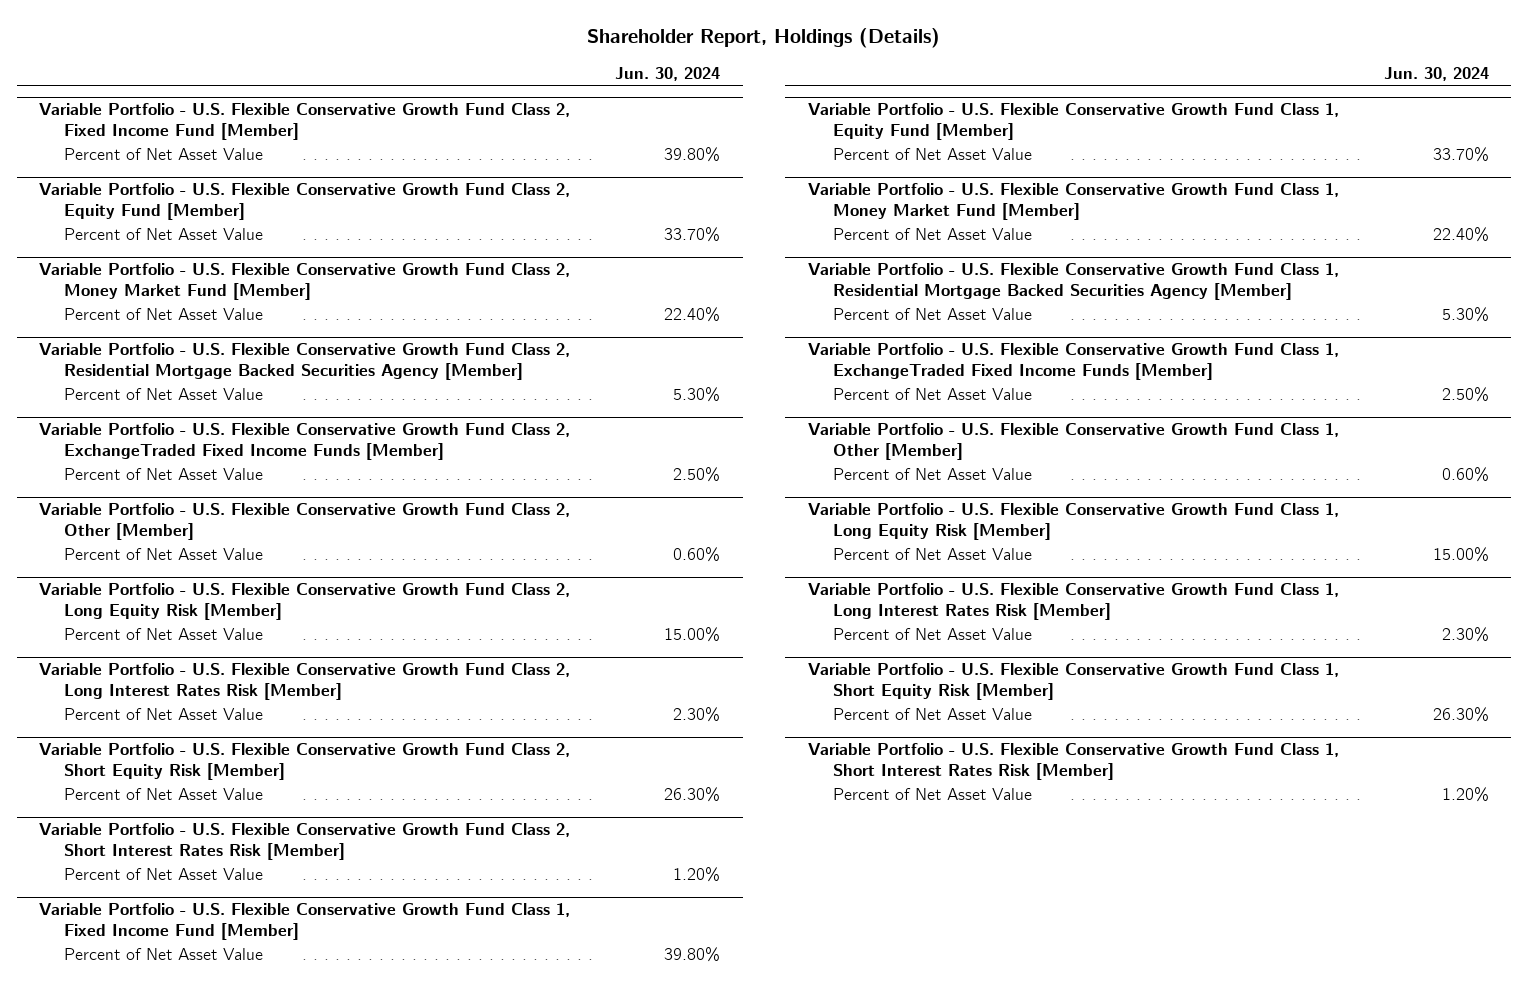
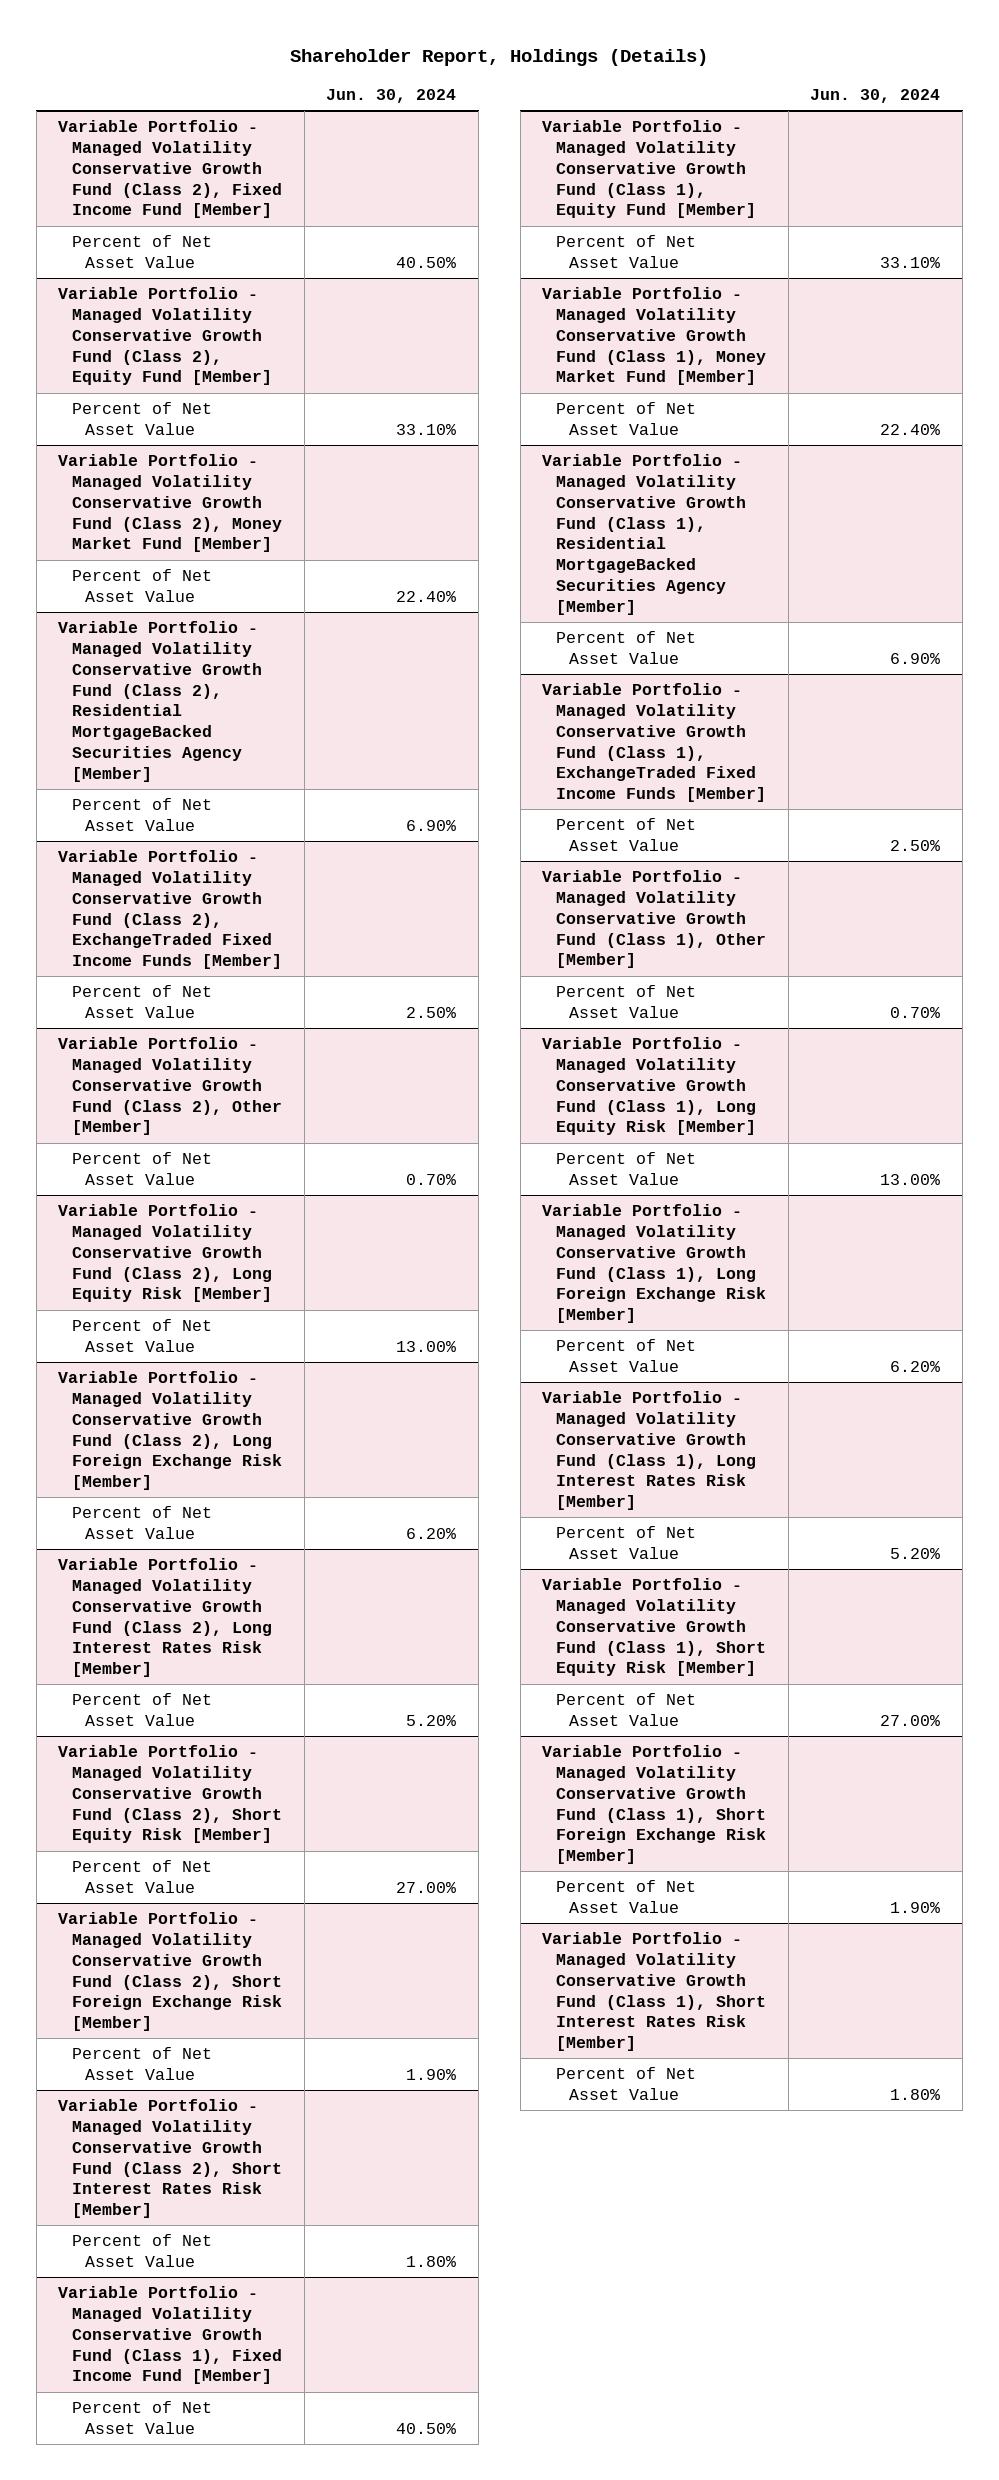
- Variable Portfolio - U.S. Flexible Conservative Growth Fund Class 2, Fixed Income Fund [Member]
- Percent of Net Asset Value | 39.80%
- Variable Portfolio - U.S. Flexible Conservative Growth Fund Class 2, Equity Fund [Member]
- Percent of Net Asset Value | 33.70%
- Variable Portfolio - U.S. Flexible Conservative Growth Fund Class 2, Money Market Fund [Member]
+ Variable Portfolio - Managed Volatility Conservative Growth Fund (Class 2), Fixed Income Fund [Member]
+ Percent of Net Asset Value | 40.50%
+ Variable Portfolio - Managed Volatility Conservative Growth Fund (Class 2), Equity Fund [Member]
+ Percent of Net Asset Value | 33.10%
+ Variable Portfolio - Managed Volatility Conservative Growth Fund (Class 2), Money Market Fund [Member]
- Variable Portfolio - U.S. Flexible Conservative Growth Fund Class 2, Residential Mortgage Backed Securities Agency [Member]
- Percent of Net Asset Value | 5.30%
- Variable Portfolio - U.S. Flexible Conservative Growth Fund Class 2, ExchangeTraded Fixed Income Funds [Member]
+ Variable Portfolio - Managed Volatility Conservative Growth Fund (Class 2), Residential MortgageBacked Securities Agency [Member]
+ Percent of Net Asset Value | 6.90%
+ Variable Portfolio - Managed Volatility Conservative Growth Fund (Class 2), ExchangeTraded Fixed Income Funds [Member]
- Variable Portfolio - U.S. Flexible Conservative Growth Fund Class 2, Other [Member]
- Percent of Net Asset Value | 0.60%
- Variable Portfolio - U.S. Flexible Conservative Growth Fund Class 2, Long Equity Risk [Member]
- Percent of Net Asset Value | 15.00%
- Variable Portfolio - U.S. Flexible Conservative Growth Fund Class 2, Long Interest Rates Risk [Member]
- Percent of Net Asset Value | 2.30%
- Variable Portfolio - U.S. Flexible Conservative Growth Fund Class 2, Short Equity Risk [Member]
- Percent of Net Asset Value | 26.30%
- Variable Portfolio - U.S. Flexible Conservative Growth Fund Class 2, Short Interest Rates Risk [Member]
- Percent of Net Asset Value | 1.20%
- Variable Portfolio - U.S. Flexible Conservative Growth Fund Class 1, Fixed Income Fund [Member]
- Percent of Net Asset Value | 39.80%
- Variable Portfolio - U.S. Flexible Conservative Growth Fund Class 1, Equity Fund [Member]
- Percent of Net Asset Value | 33.70%
- Variable Portfolio - U.S. Flexible Conservative Growth Fund Class 1, Money Market Fund [Member]
+ Variable Portfolio - Managed Volatility Conservative Growth Fund (Class 2), Other [Member]
+ Percent of Net Asset Value | 0.70%
+ Variable Portfolio - Managed Volatility Conservative Growth Fund (Class 2), Long Equity Risk [Member]
+ Percent of Net Asset Value | 13.00%
+ Variable Portfolio - Managed Volatility Conservative Growth Fund (Class 2), Long Foreign Exchange Risk [Member]
+ Percent of Net Asset Value | 6.20%
+ Variable Portfolio - Managed Volatility Conservative Growth Fund (Class 2), Long Interest Rates Risk [Member]
+ Percent of Net Asset Value | 5.20%
+ Variable Portfolio - Managed Volatility Conservative Growth Fund (Class 2), Short Equity Risk [Member]
+ Percent of Net Asset Value | 27.00%
+ Variable Portfolio - Managed Volatility Conservative Growth Fund (Class 2), Short Foreign Exchange Risk [Member]
+ Percent of Net Asset Value | 1.90%
+ Variable Portfolio - Managed Volatility Conservative Growth Fund (Class 2), Short Interest Rates Risk [Member]
+ Percent of Net Asset Value | 1.80%
+ Variable Portfolio - Managed Volatility Conservative Growth Fund (Class 1), Fixed Income Fund [Member]
+ Percent of Net Asset Value | 40.50%
+ Variable Portfolio - Managed Volatility Conservative Growth Fund (Class 1), Equity Fund [Member]
+ Percent of Net Asset Value | 33.10%
+ Variable Portfolio - Managed Volatility Conservative Growth Fund (Class 1), Money Market Fund [Member]
- Variable Portfolio - U.S. Flexible Conservative Growth Fund Class 1, Residential Mortgage Backed Securities Agency [Member]
- Percent of Net Asset Value | 5.30%
- Variable Portfolio - U.S. Flexible Conservative Growth Fund Class 1, ExchangeTraded Fixed Income Funds [Member]
+ Variable Portfolio - Managed Volatility Conservative Growth Fund (Class 1), Residential MortgageBacked Securities Agency [Member]
+ Percent of Net Asset Value | 6.90%
+ Variable Portfolio - Managed Volatility Conservative Growth Fund (Class 1), ExchangeTraded Fixed Income Funds [Member]
- Variable Portfolio - U.S. Flexible Conservative Growth Fund Class 1, Other [Member]
- Percent of Net Asset Value | 0.60%
- Variable Portfolio - U.S. Flexible Conservative Growth Fund Class 1, Long Equity Risk [Member]
- Percent of Net Asset Value | 15.00%
- Variable Portfolio - U.S. Flexible Conservative Growth Fund Class 1, Long Interest Rates Risk [Member]
- Percent of Net Asset Value | 2.30%
- Variable Portfolio - U.S. Flexible Conservative Growth Fund Class 1, Short Equity Risk [Member]
- Percent of Net Asset Value | 26.30%
- Variable Portfolio - U.S. Flexible Conservative Growth Fund Class 1, Short Interest Rates Risk [Member]
- Percent of Net Asset Value | 1.20%
+ Variable Portfolio - Managed Volatility Conservative Growth Fund (Class 1), Other [Member]
+ Percent of Net Asset Value | 0.70%
+ Variable Portfolio - Managed Volatility Conservative Growth Fund (Class 1), Long Equity Risk [Member]
+ Percent of Net Asset Value | 13.00%
+ Variable Portfolio - Managed Volatility Conservative Growth Fund (Class 1), Long Foreign Exchange Risk [Member]
+ Percent of Net Asset Value | 6.20%
+ Variable Portfolio - Managed Volatility Conservative Growth Fund (Class 1), Long Interest Rates Risk [Member]
+ Percent of Net Asset Value | 5.20%
+ Variable Portfolio - Managed Volatility Conservative Growth Fund (Class 1), Short Equity Risk [Member]
+ Percent of Net Asset Value | 27.00%
+ Variable Portfolio - Managed Volatility Conservative Growth Fund (Class 1), Short Foreign Exchange Risk [Member]
+ Percent of Net Asset Value | 1.90%
+ Variable Portfolio - Managed Volatility Conservative Growth Fund (Class 1), Short Interest Rates Risk [Member]
+ Percent of Net Asset Value | 1.80%

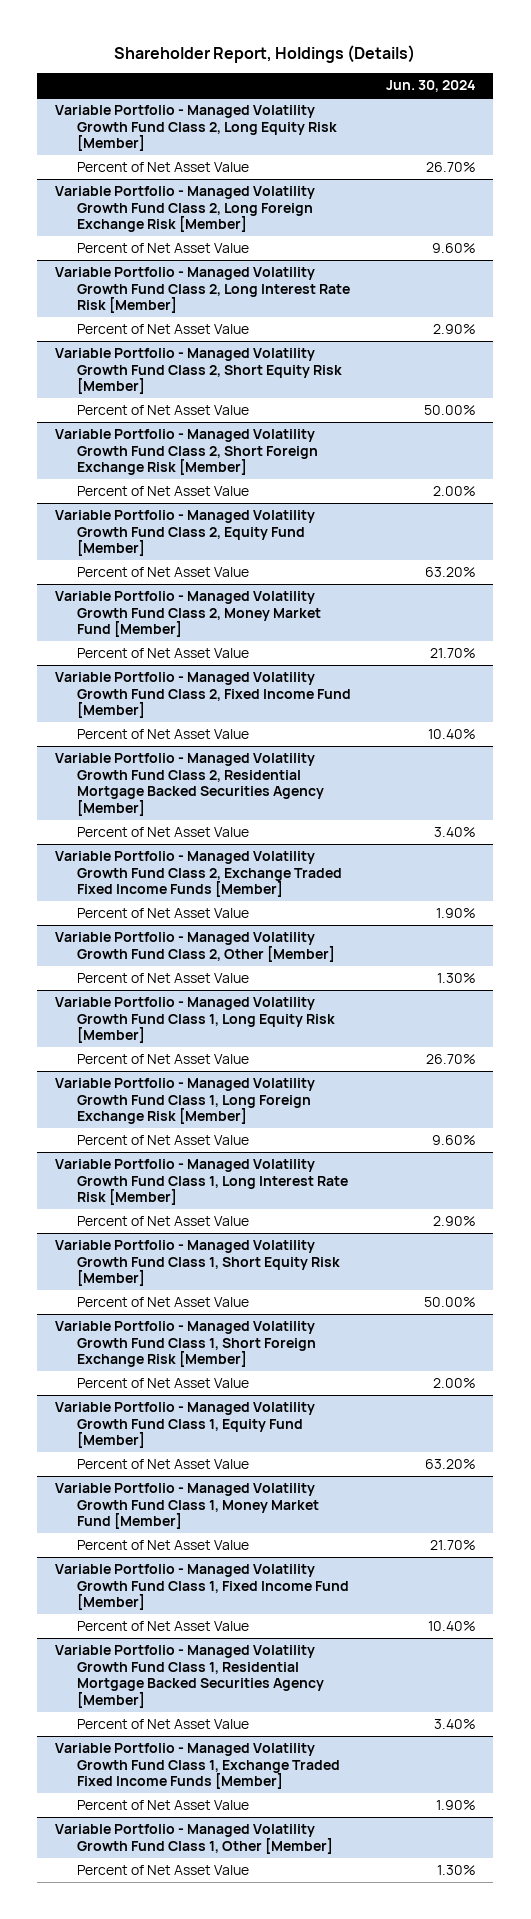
- Variable Portfolio - Managed Volatility Conservative Growth Fund (Class 2), Fixed Income Fund [Member]
- Percent of Net Asset Value | 40.50%
- Variable Portfolio - Managed Volatility Conservative Growth Fund (Class 2), Equity Fund [Member]
- Percent of Net Asset Value | 33.10%
- Variable Portfolio - Managed Volatility Conservative Growth Fund (Class 2), Money Market Fund [Member]
- Percent of Net Asset Value | 22.40%
- Variable Portfolio - Managed Volatility Conservative Growth Fund (Class 2), Residential MortgageBacked Securities Agency [Member]
- Percent of Net Asset Value | 6.90%
- Variable Portfolio - Managed Volatility Conservative Growth Fund (Class 2), ExchangeTraded Fixed Income Funds [Member]
- Percent of Net Asset Value | 2.50%
- Variable Portfolio - Managed Volatility Conservative Growth Fund (Class 2), Other [Member]
- Percent of Net Asset Value | 0.70%
- Variable Portfolio - Managed Volatility Conservative Growth Fund (Class 2), Long Equity Risk [Member]
- Percent of Net Asset Value | 13.00%
- Variable Portfolio - Managed Volatility Conservative Growth Fund (Class 2), Long Foreign Exchange Risk [Member]
- Percent of Net Asset Value | 6.20%
- Variable Portfolio - Managed Volatility Conservative Growth Fund (Class 2), Long Interest Rates Risk [Member]
- Percent of Net Asset Value | 5.20%
- Variable Portfolio - Managed Volatility Conservative Growth Fund (Class 2), Short Equity Risk [Member]
- Percent of Net Asset Value | 27.00%
- Variable Portfolio - Managed Volatility Conservative Growth Fund (Class 2), Short Foreign Exchange Risk [Member]
+ Variable Portfolio - Managed Volatility Growth Fund Class 2, Long Equity Risk [Member]
+ Percent of Net Asset Value | 26.70%
+ Variable Portfolio - Managed Volatility Growth Fund Class 2, Long Foreign Exchange Risk [Member]
+ Percent of Net Asset Value | 9.60%
+ Variable Portfolio - Managed Volatility Growth Fund Class 2, Long Interest Rate Risk [Member]
+ Percent of Net Asset Value | 2.90%
+ Variable Portfolio - Managed Volatility Growth Fund Class 2, Short Equity Risk [Member]
+ Percent of Net Asset Value | 50.00%
+ Variable Portfolio - Managed Volatility Growth Fund Class 2, Short Foreign Exchange Risk [Member]
+ Percent of Net Asset Value | 2.00%
+ Variable Portfolio - Managed Volatility Growth Fund Class 2, Equity Fund [Member]
+ Percent of Net Asset Value | 63.20%
+ Variable Portfolio - Managed Volatility Growth Fund Class 2, Money Market Fund [Member]
+ Percent of Net Asset Value | 21.70%
+ Variable Portfolio - Managed Volatility Growth Fund Class 2, Fixed Income Fund [Member]
+ Percent of Net Asset Value | 10.40%
+ Variable Portfolio - Managed Volatility Growth Fund Class 2, Residential Mortgage Backed Securities Agency [Member]
+ Percent of Net Asset Value | 3.40%
+ Variable Portfolio - Managed Volatility Growth Fund Class 2, Exchange Traded Fixed Income Funds [Member]
- Variable Portfolio - Managed Volatility Conservative Growth Fund (Class 2), Short Interest Rates Risk [Member]
- Percent of Net Asset Value | 1.80%
- Variable Portfolio - Managed Volatility Conservative Growth Fund (Class 1), Fixed Income Fund [Member]
- Percent of Net Asset Value | 40.50%
- Variable Portfolio - Managed Volatility Conservative Growth Fund (Class 1), Equity Fund [Member]
- Percent of Net Asset Value | 33.10%
- Variable Portfolio - Managed Volatility Conservative Growth Fund (Class 1), Money Market Fund [Member]
- Percent of Net Asset Value | 22.40%
- Variable Portfolio - Managed Volatility Conservative Growth Fund (Class 1), Residential MortgageBacked Securities Agency [Member]
- Percent of Net Asset Value | 6.90%
- Variable Portfolio - Managed Volatility Conservative Growth Fund (Class 1), ExchangeTraded Fixed Income Funds [Member]
- Percent of Net Asset Value | 2.50%
- Variable Portfolio - Managed Volatility Conservative Growth Fund (Class 1), Other [Member]
- Percent of Net Asset Value | 0.70%
- Variable Portfolio - Managed Volatility Conservative Growth Fund (Class 1), Long Equity Risk [Member]
- Percent of Net Asset Value | 13.00%
- Variable Portfolio - Managed Volatility Conservative Growth Fund (Class 1), Long Foreign Exchange Risk [Member]
- Percent of Net Asset Value | 6.20%
- Variable Portfolio - Managed Volatility Conservative Growth Fund (Class 1), Long Interest Rates Risk [Member]
- Percent of Net Asset Value | 5.20%
- Variable Portfolio - Managed Volatility Conservative Growth Fund (Class 1), Short Equity Risk [Member]
- Percent of Net Asset Value | 27.00%
- Variable Portfolio - Managed Volatility Conservative Growth Fund (Class 1), Short Foreign Exchange Risk [Member]
+ Variable Portfolio - Managed Volatility Growth Fund Class 2, Other [Member]
+ Percent of Net Asset Value | 1.30%
+ Variable Portfolio - Managed Volatility Growth Fund Class 1, Long Equity Risk [Member]
+ Percent of Net Asset Value | 26.70%
+ Variable Portfolio - Managed Volatility Growth Fund Class 1, Long Foreign Exchange Risk [Member]
+ Percent of Net Asset Value | 9.60%
+ Variable Portfolio - Managed Volatility Growth Fund Class 1, Long Interest Rate Risk [Member]
+ Percent of Net Asset Value | 2.90%
+ Variable Portfolio - Managed Volatility Growth Fund Class 1, Short Equity Risk [Member]
+ Percent of Net Asset Value | 50.00%
+ Variable Portfolio - Managed Volatility Growth Fund Class 1, Short Foreign Exchange Risk [Member]
+ Percent of Net Asset Value | 2.00%
+ Variable Portfolio - Managed Volatility Growth Fund Class 1, Equity Fund [Member]
+ Percent of Net Asset Value | 63.20%
+ Variable Portfolio - Managed Volatility Growth Fund Class 1, Money Market Fund [Member]
+ Percent of Net Asset Value | 21.70%
+ Variable Portfolio - Managed Volatility Growth Fund Class 1, Fixed Income Fund [Member]
+ Percent of Net Asset Value | 10.40%
+ Variable Portfolio - Managed Volatility Growth Fund Class 1, Residential Mortgage Backed Securities Agency [Member]
+ Percent of Net Asset Value | 3.40%
+ Variable Portfolio - Managed Volatility Growth Fund Class 1, Exchange Traded Fixed Income Funds [Member]
- Variable Portfolio - Managed Volatility Conservative Growth Fund (Class 1), Short Interest Rates Risk [Member]
- Percent of Net Asset Value | 1.80%
+ Variable Portfolio - Managed Volatility Growth Fund Class 1, Other [Member]
+ Percent of Net Asset Value | 1.30%

